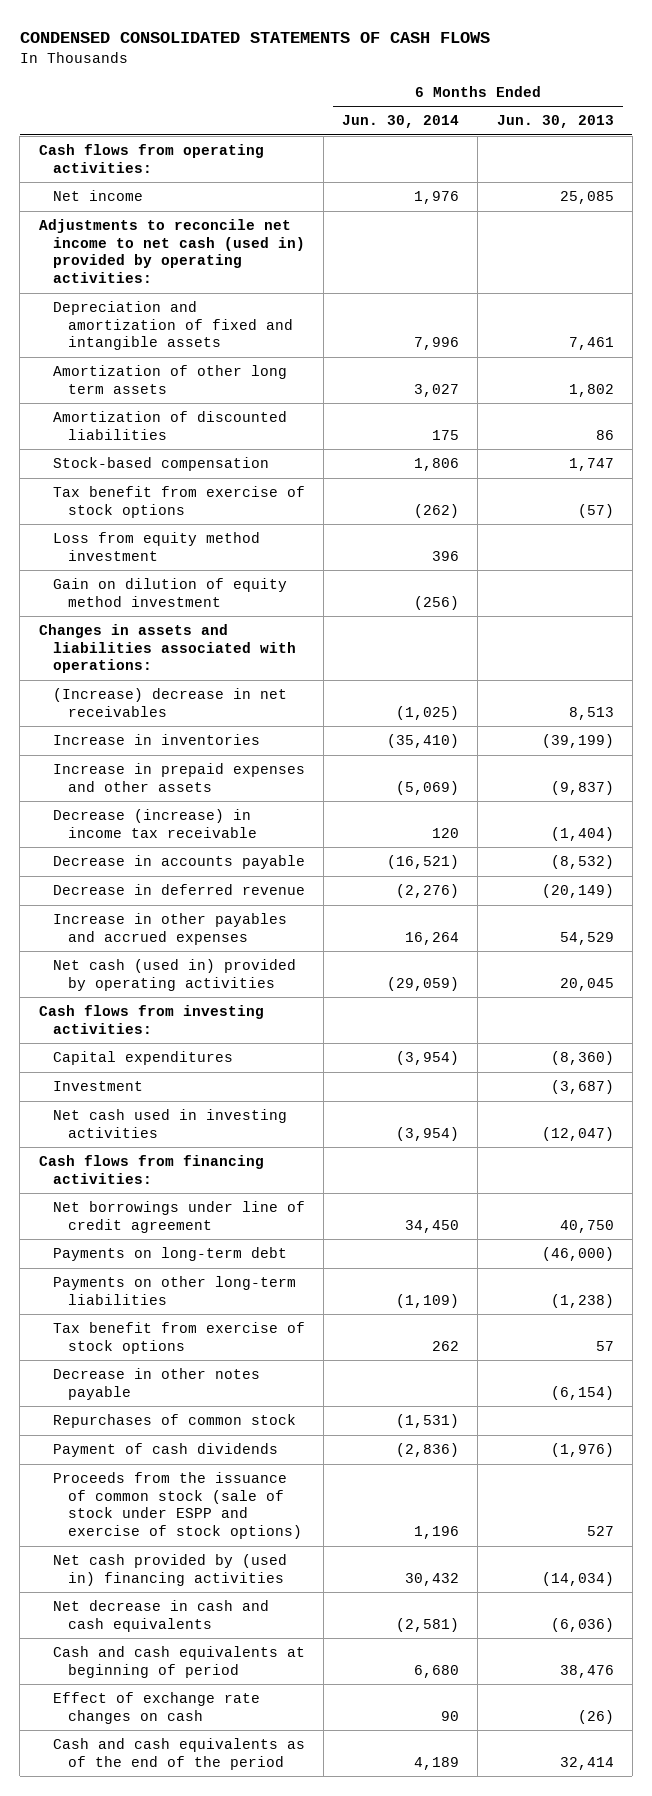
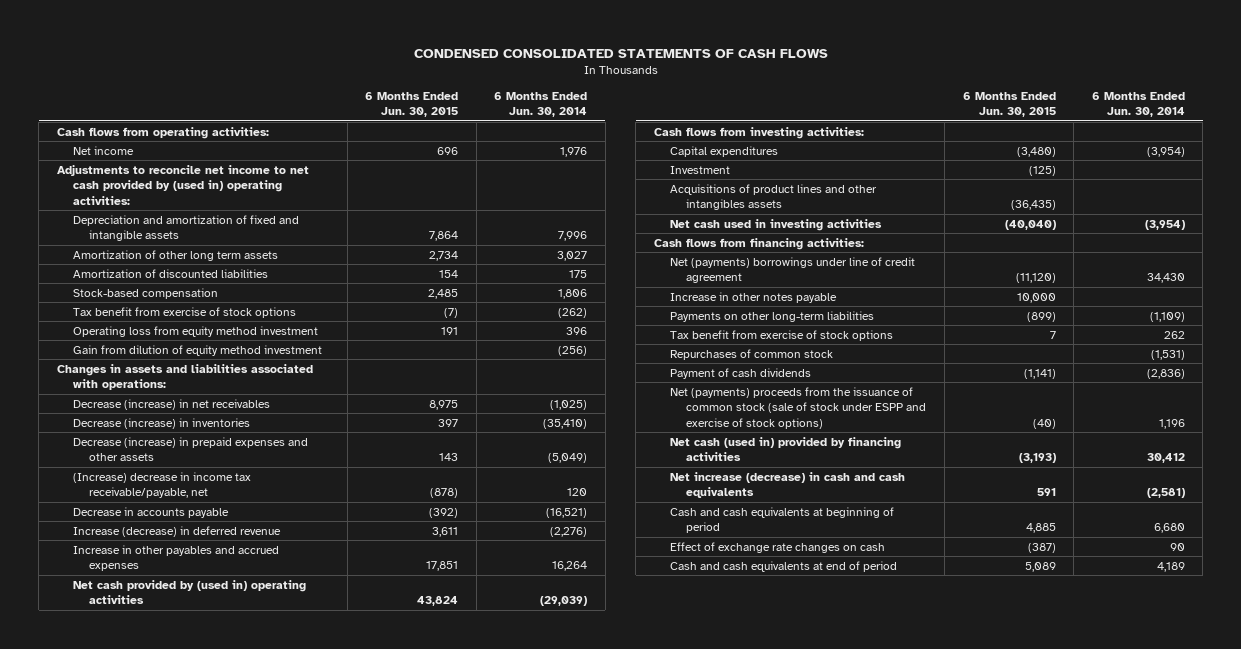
- | 6 Months Ended Jun. 30, 2014 | 6 Months Ended Jun. 30, 2013
+ | 6 Months Ended Jun. 30, 2015 | 6 Months Ended Jun. 30, 2014
- Adjustments to reconcile net income to net cash (used in) provided by operating activities:
+ Adjustments to reconcile net income to net cash provided by (used in) operating activities:
- Loss from equity method investment | 396 |
- Gain on dilution of equity method investment | (256) |
+ Operating loss from equity method investment | 191 | 396
+ Gain from dilution of equity method investment | | (256)
- (Increase) decrease in net receivables | (1,025) | 8,513
- Increase in inventories | (35,410) | (39,199)
- Increase in prepaid expenses and other assets | (5,069) | (9,837)
- Decrease (increase) in income tax receivable | 120 | (1,404)
+ Decrease (increase) in net receivables | 8,975 | (1,025)
+ Decrease (increase) in inventories | 397 | (35,410)
+ Decrease (increase) in prepaid expenses and other assets | 143 | (5,049)
+ (Increase) decrease in income tax receivable/payable, net | (878) | 120
- Decrease in deferred revenue | (2,276) | (20,149)
+ Increase (decrease) in deferred revenue | 3,611 | (2,276)
- Net cash (used in) provided by operating activities | (29,059) | 20,045
+ Net cash provided by (used in) operating activities | 43,824 | (29,039)
+ Acquisitions of product lines and other intangibles assets | (36,435) |
- Net borrowings under line of credit agreement | 34,450 | 40,750
- Payments on long-term debt | | (46,000)
+ Net (payments) borrowings under line of credit agreement | (11,120) | 34,430
+ Increase in other notes payable | 10,000 |
- Decrease in other notes payable | | (6,154)
- Proceeds from the issuance of common stock (sale of stock under ESPP and exercise of stock options) | 1,196 | 527
- Net cash provided by (used in) financing activities | 30,432 | (14,034)
- Net decrease in cash and cash equivalents | (2,581) | (6,036)
+ Net (payments) proceeds from the issuance of common stock (sale of stock under ESPP and exercise of stock options) | (40) | 1,196
+ Net cash (used in) provided by financing activities | (3,193) | 30,412
+ Net increase (decrease) in cash and cash equivalents | 591 | (2,581)
- Cash and cash equivalents as of the end of the period | 4,189 | 32,414
+ Cash and cash equivalents at end of period | 5,089 | 4,189

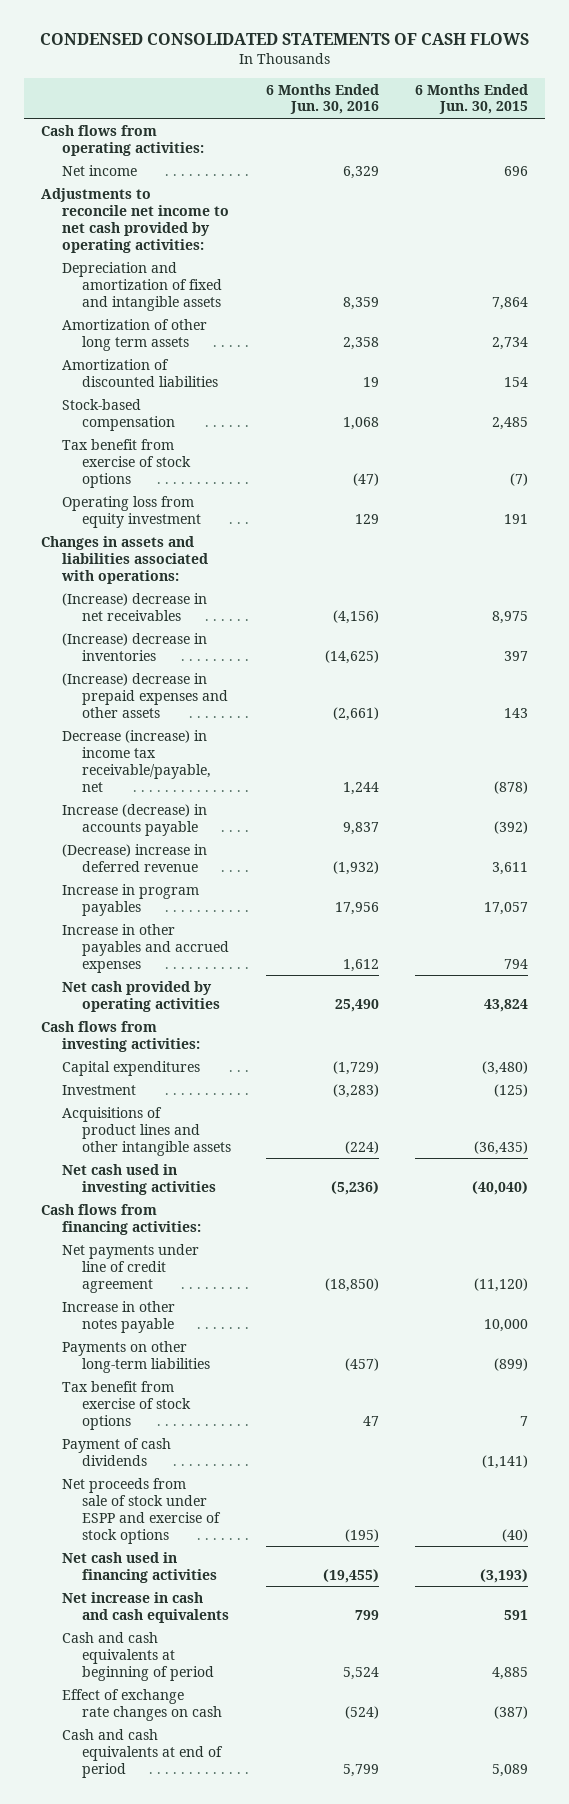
- | 6 Months Ended Jun. 30, 2015 | 6 Months Ended Jun. 30, 2014
+ | 6 Months Ended Jun. 30, 2016 | 6 Months Ended Jun. 30, 2015
- Adjustments to reconcile net income to net cash provided by (used in) operating activities:
+ Adjustments to reconcile net income to net cash provided by operating activities:
- Operating loss from equity method investment | 191 | 396
- Gain from dilution of equity method investment | | (256)
+ Operating loss from equity investment | 129 | 191
- Decrease (increase) in net receivables | 8,975 | (1,025)
- Decrease (increase) in inventories | 397 | (35,410)
- Decrease (increase) in prepaid expenses and other assets | 143 | (5,049)
- (Increase) decrease in income tax receivable/payable, net | (878) | 120
- Decrease in accounts payable | (392) | (16,521)
- Increase (decrease) in deferred revenue | 3,611 | (2,276)
- Increase in other payables and accrued expenses | 17,851 | 16,264
- Net cash provided by (used in) operating activities | 43,824 | (29,039)
+ (Increase) decrease in net receivables | (4,156) | 8,975
+ (Increase) decrease in inventories | (14,625) | 397
+ (Increase) decrease in prepaid expenses and other assets | (2,661) | 143
+ Decrease (increase) in income tax receivable/payable, net | 1,244 | (878)
+ Increase (decrease) in accounts payable | 9,837 | (392)
+ (Decrease) increase in deferred revenue | (1,932) | 3,611
+ Increase in program payables | 17,956 | 17,057
+ Increase in other payables and accrued expenses | 1,612 | 794
+ Net cash provided by operating activities | 25,490 | 43,824
- Acquisitions of product lines and other intangibles assets | (36,435) |
+ Acquisitions of product lines and other intangible assets | (224) | (36,435)
- Net (payments) borrowings under line of credit agreement | (11,120) | 34,430
+ Net payments under line of credit agreement | (18,850) | (11,120)
- Repurchases of common stock | | (1,531)
- Net (payments) proceeds from the issuance of common stock (sale of stock under ESPP and exercise of stock options) | (40) | 1,196
- Net cash (used in) provided by financing activities | (3,193) | 30,412
- Net increase (decrease) in cash and cash equivalents | 591 | (2,581)
+ Net proceeds from sale of stock under ESPP and exercise of stock options | (195) | (40)
+ Net cash used in financing activities | (19,455) | (3,193)
+ Net increase in cash and cash equivalents | 799 | 591

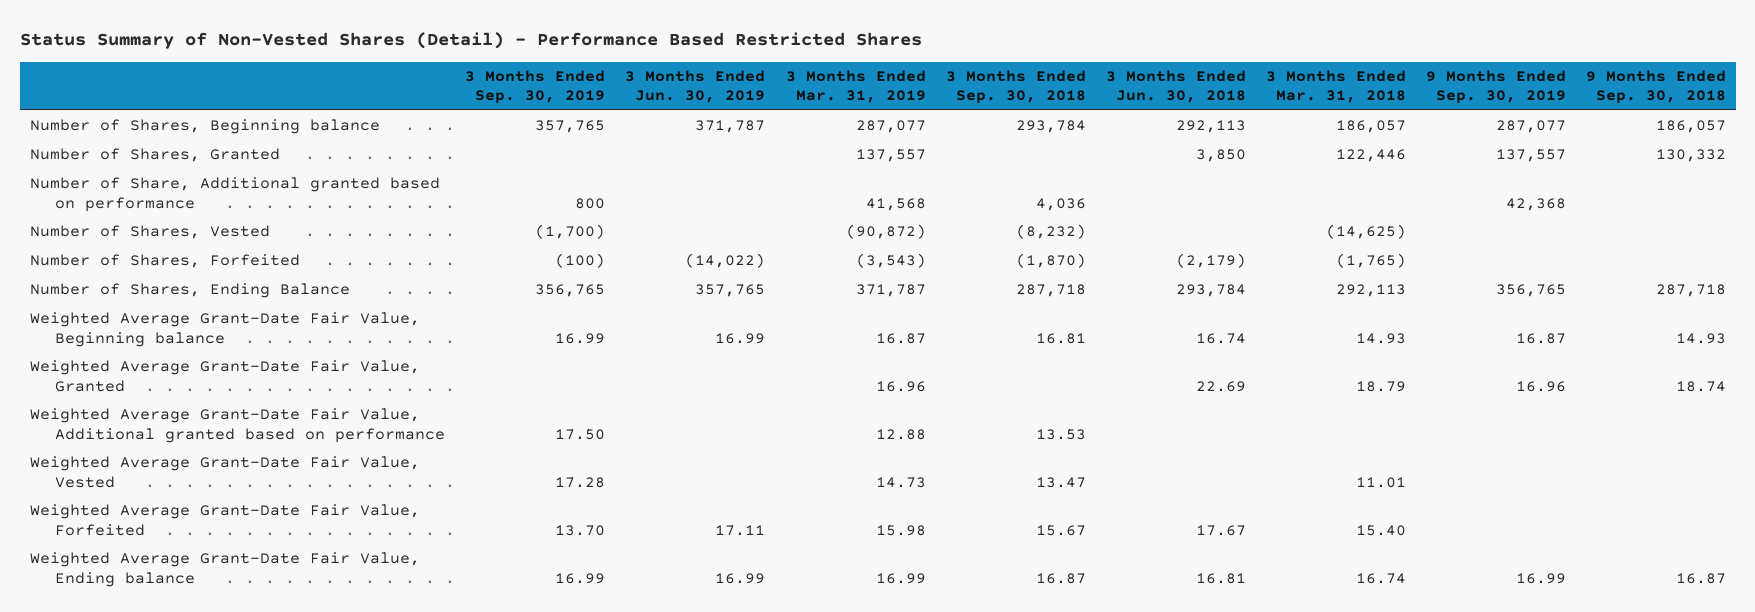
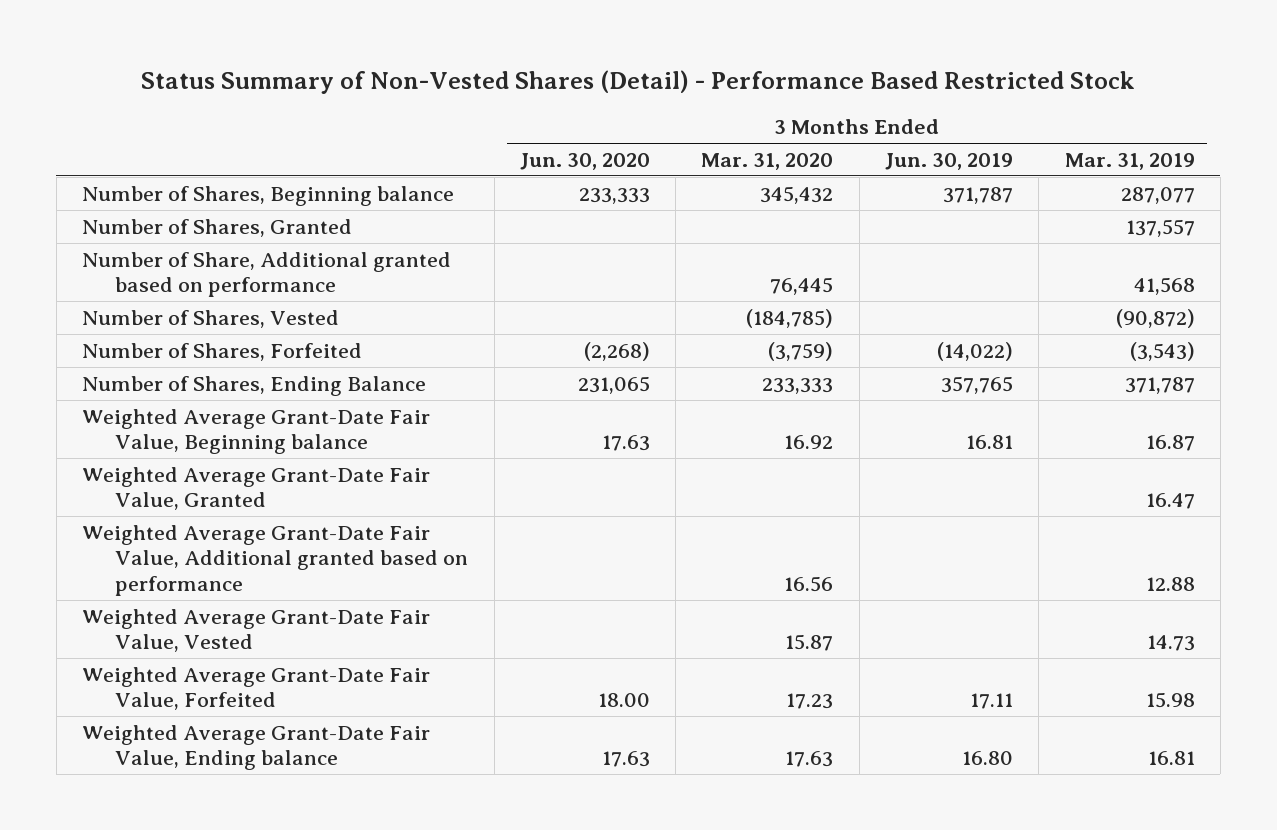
- Status Summary of Non-Vested Shares (Detail) - Performance Based Restricted Shares
+ Status Summary of Non-Vested Shares (Detail) - Performance Based Restricted Stock
- | 3 Months Ended Sep. 30, 2019 | 3 Months Ended Jun. 30, 2019 | 3 Months Ended Mar. 31, 2019 | 3 Months Ended Sep. 30, 2018 | 3 Months Ended Jun. 30, 2018 | 3 Months Ended Mar. 31, 2018 | 9 Months Ended Sep. 30, 2019 | 9 Months Ended Sep. 30, 2018
+ | 3 Months Ended Jun. 30, 2020 | 3 Months Ended Mar. 31, 2020 | 3 Months Ended Jun. 30, 2019 | 3 Months Ended Mar. 31, 2019
- Weighted Average Grant-Date Fair Value, Beginning balance | 16.99 | 16.99 | 16.87 | 16.81 | 16.74 | 14.93 | 16.87 | 14.93
- Weighted Average Grant-Date Fair Value, Granted | | | 16.96 | | 22.69 | 18.79 | 16.96 | 18.74
+ Weighted Average Grant-Date Fair Value, Beginning balance | 17.63 | 16.92 | 16.81 | 16.87
+ Weighted Average Grant-Date Fair Value, Granted | | | | 16.47
- Weighted Average Grant-Date Fair Value, Ending balance | 16.99 | 16.99 | 16.99 | 16.87 | 16.81 | 16.74 | 16.99 | 16.87
+ Weighted Average Grant-Date Fair Value, Ending balance | 17.63 | 17.63 | 16.80 | 16.81

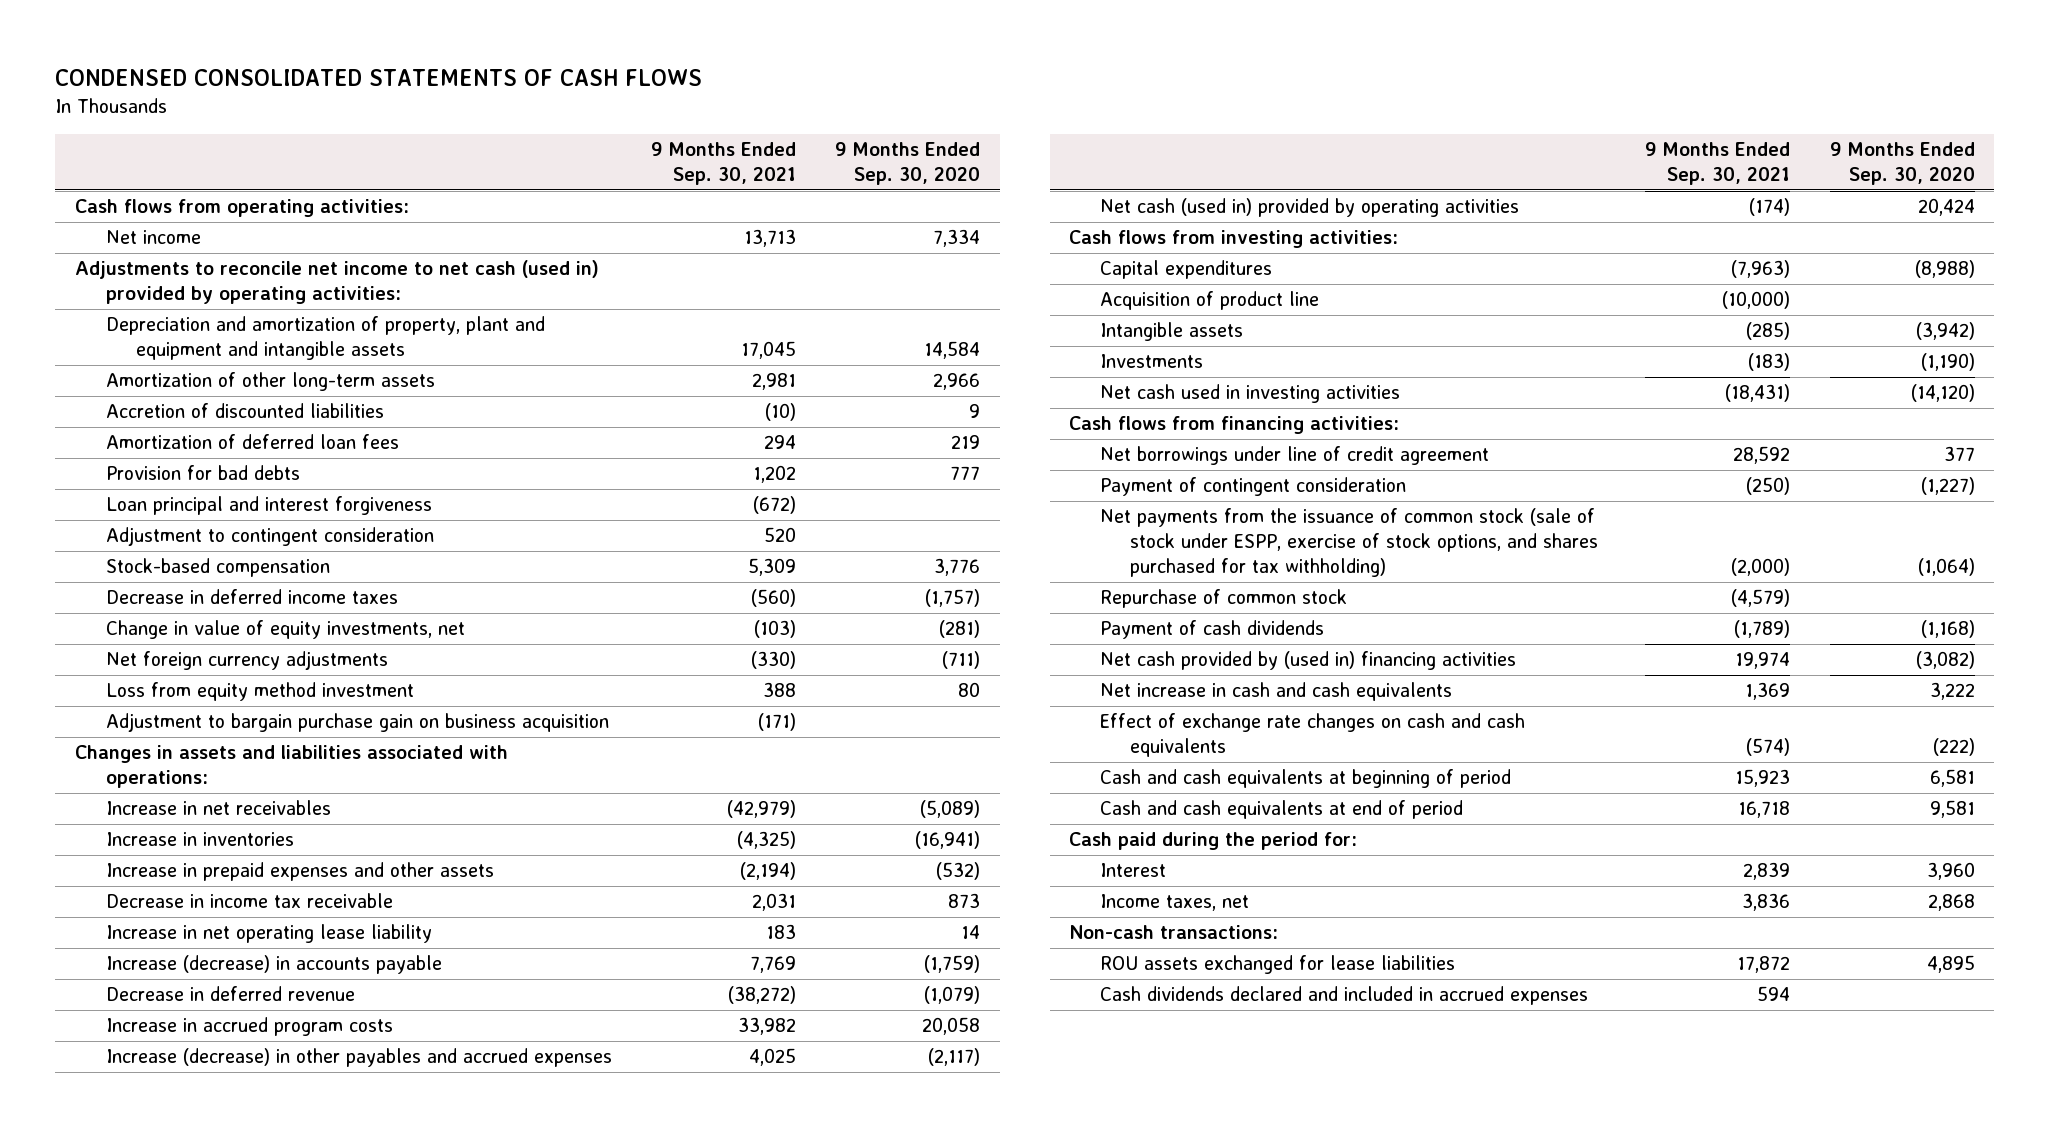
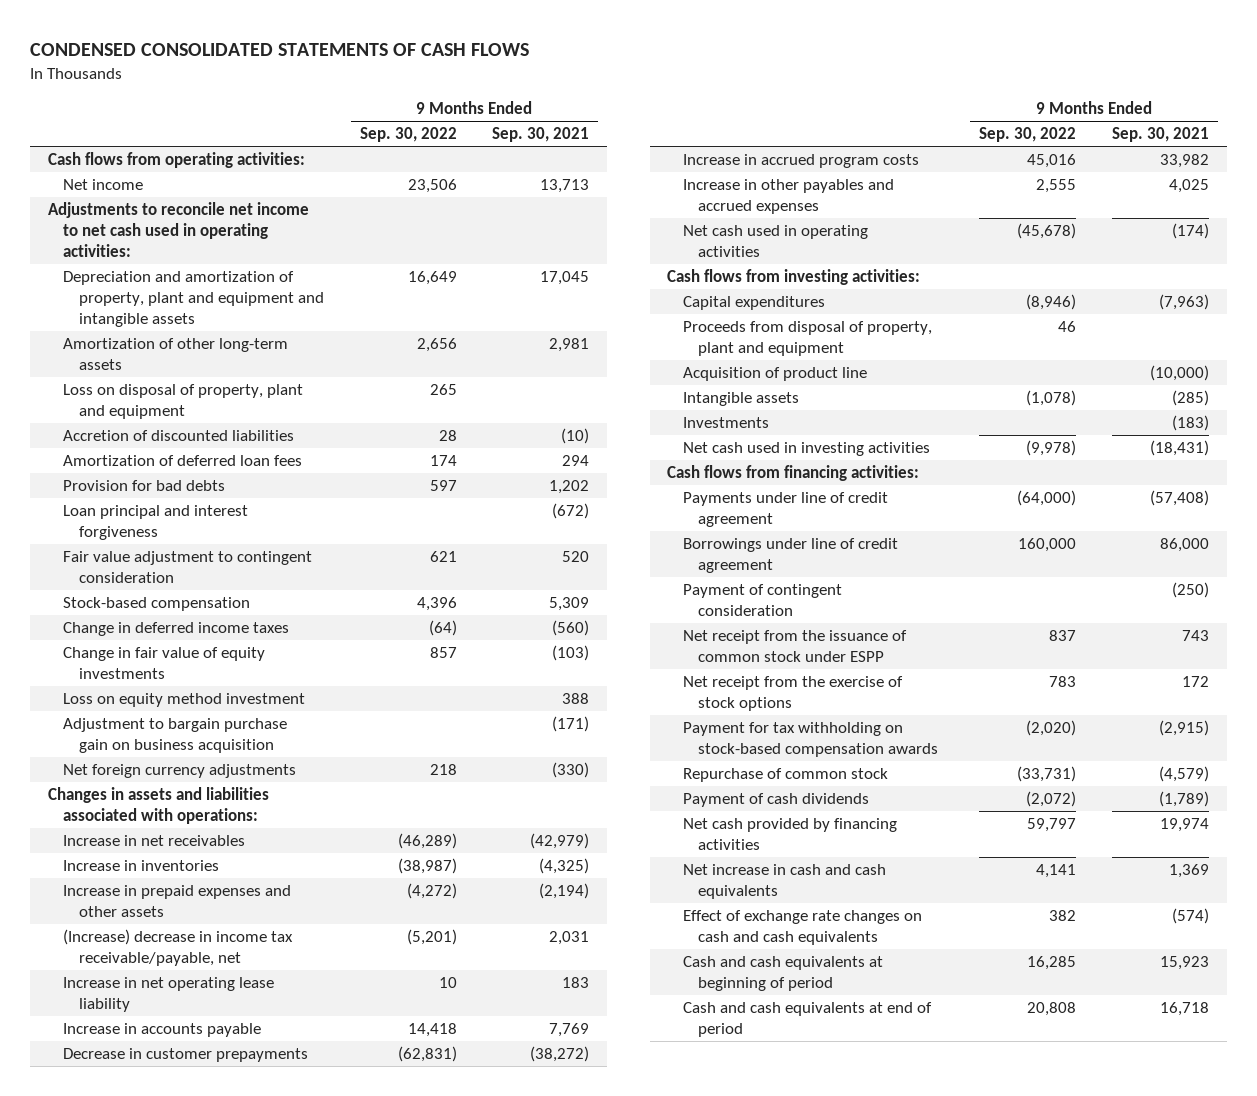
- | 9 Months Ended Sep. 30, 2021 | 9 Months Ended Sep. 30, 2020
+ | 9 Months Ended Sep. 30, 2022 | 9 Months Ended Sep. 30, 2021
- Adjustments to reconcile net income to net cash (used in) provided by operating activities:
+ Adjustments to reconcile net income to net cash used in operating activities:
+ Loss on disposal of property, plant and equipment | 265 |
- Adjustment to contingent consideration | 520 |
+ Fair value adjustment to contingent consideration | 621 | 520
- Decrease in deferred income taxes | (560) | (1,757)
- Change in value of equity investments, net | (103) | (281)
- Loss from equity method investment | 388 | 80
+ Change in deferred income taxes | (64) | (560)
+ Change in fair value of equity investments | 857 | (103)
+ Loss on equity method investment | | 388
moved down: Net foreign currency adjustments | 218 | (330)
- Decrease in income tax receivable | 2,031 | 873
+ (Increase) decrease in income tax receivable/payable, net | (5,201) | 2,031
- Increase (decrease) in accounts payable | 7,769 | (1,759)
- Decrease in deferred revenue | (38,272) | (1,079)
+ Increase in accounts payable | 14,418 | 7,769
+ Decrease in customer prepayments | (62,831) | (38,272)
- Increase (decrease) in other payables and accrued expenses | 4,025 | (2,117)
- Net cash (used in) provided by operating activities | (174) | 20,424
+ Increase in other payables and accrued expenses | 2,555 | 4,025
+ Net cash used in operating activities | (45,678) | (174)
+ Proceeds from disposal of property, plant and equipment | 46 |
- Net borrowings under line of credit agreement | 28,592 | 377
+ Payments under line of credit agreement | (64,000) | (57,408)
+ Borrowings under line of credit agreement | 160,000 | 86,000
- Net payments from the issuance of common stock (sale of stock under ESPP, exercise of stock options, and shares purchased for tax withholding) | (2,000) | (1,064)
+ Net receipt from the issuance of common stock under ESPP | 837 | 743
+ Net receipt from the exercise of stock options | 783 | 172
+ Payment for tax withholding on stock-based compensation awards | (2,020) | (2,915)
- Net cash provided by (used in) financing activities | 19,974 | (3,082)
+ Net cash provided by financing activities | 59,797 | 19,974
- Cash paid during the period for:
- Interest | 2,839 | 3,960
- Income taxes, net | 3,836 | 2,868
- Non-cash transactions:
- ROU assets exchanged for lease liabilities | 17,872 | 4,895
- Cash dividends declared and included in accrued expenses | 594 |

